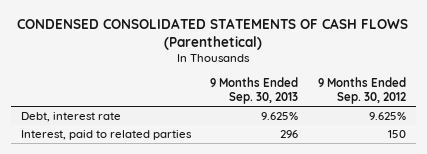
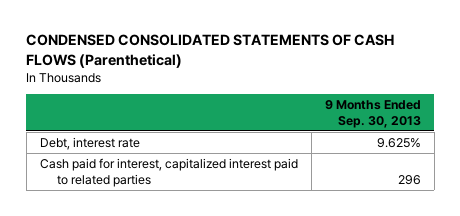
- | 9 Months Ended Sep. 30, 2013 | 9 Months Ended Sep. 30, 2012
+ | 9 Months Ended Sep. 30, 2013
- Interest, paid to related parties | 296 | 150
+ Cash paid for interest, capitalized interest paid to related parties | 296

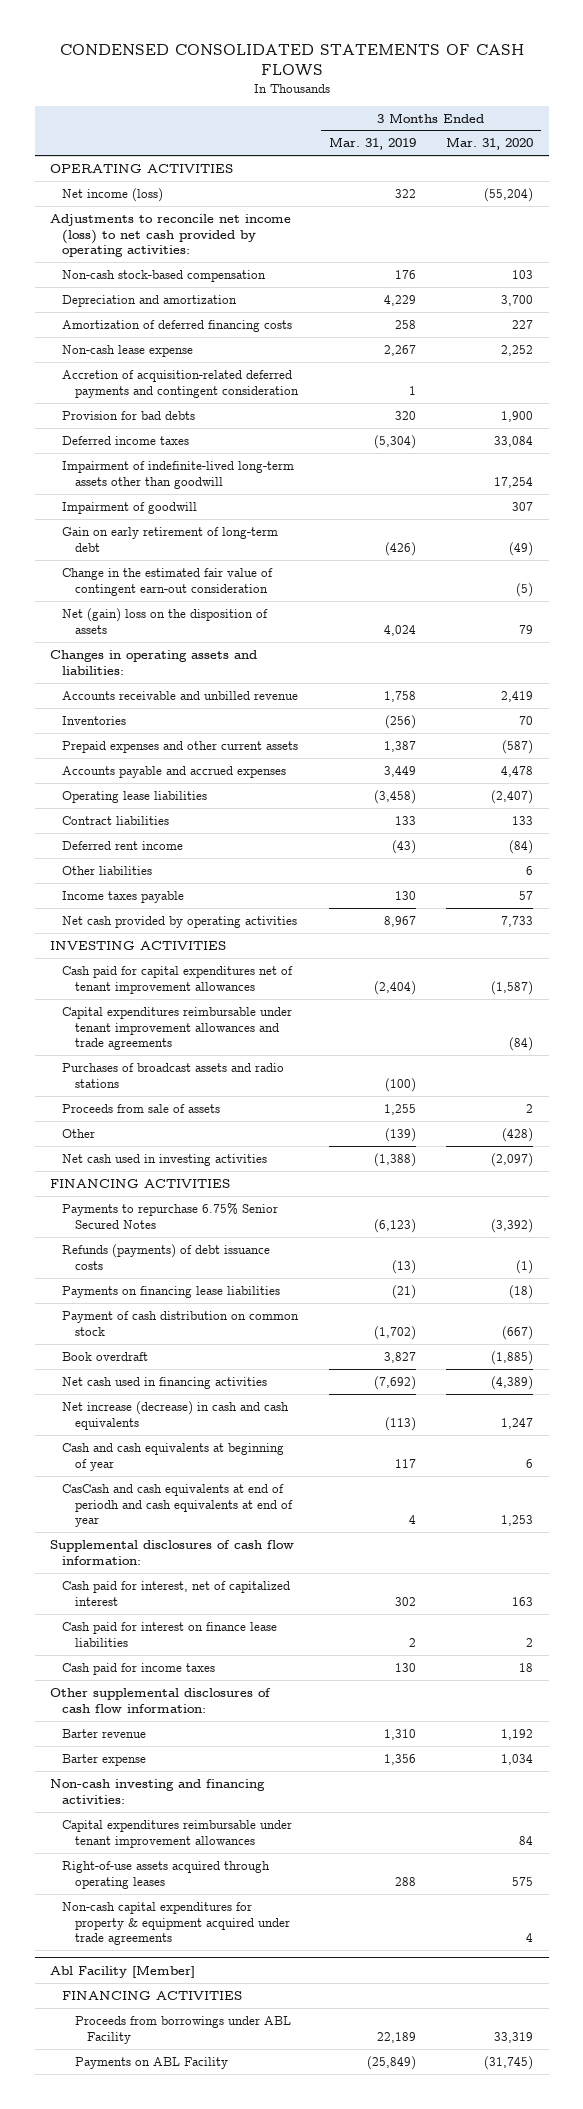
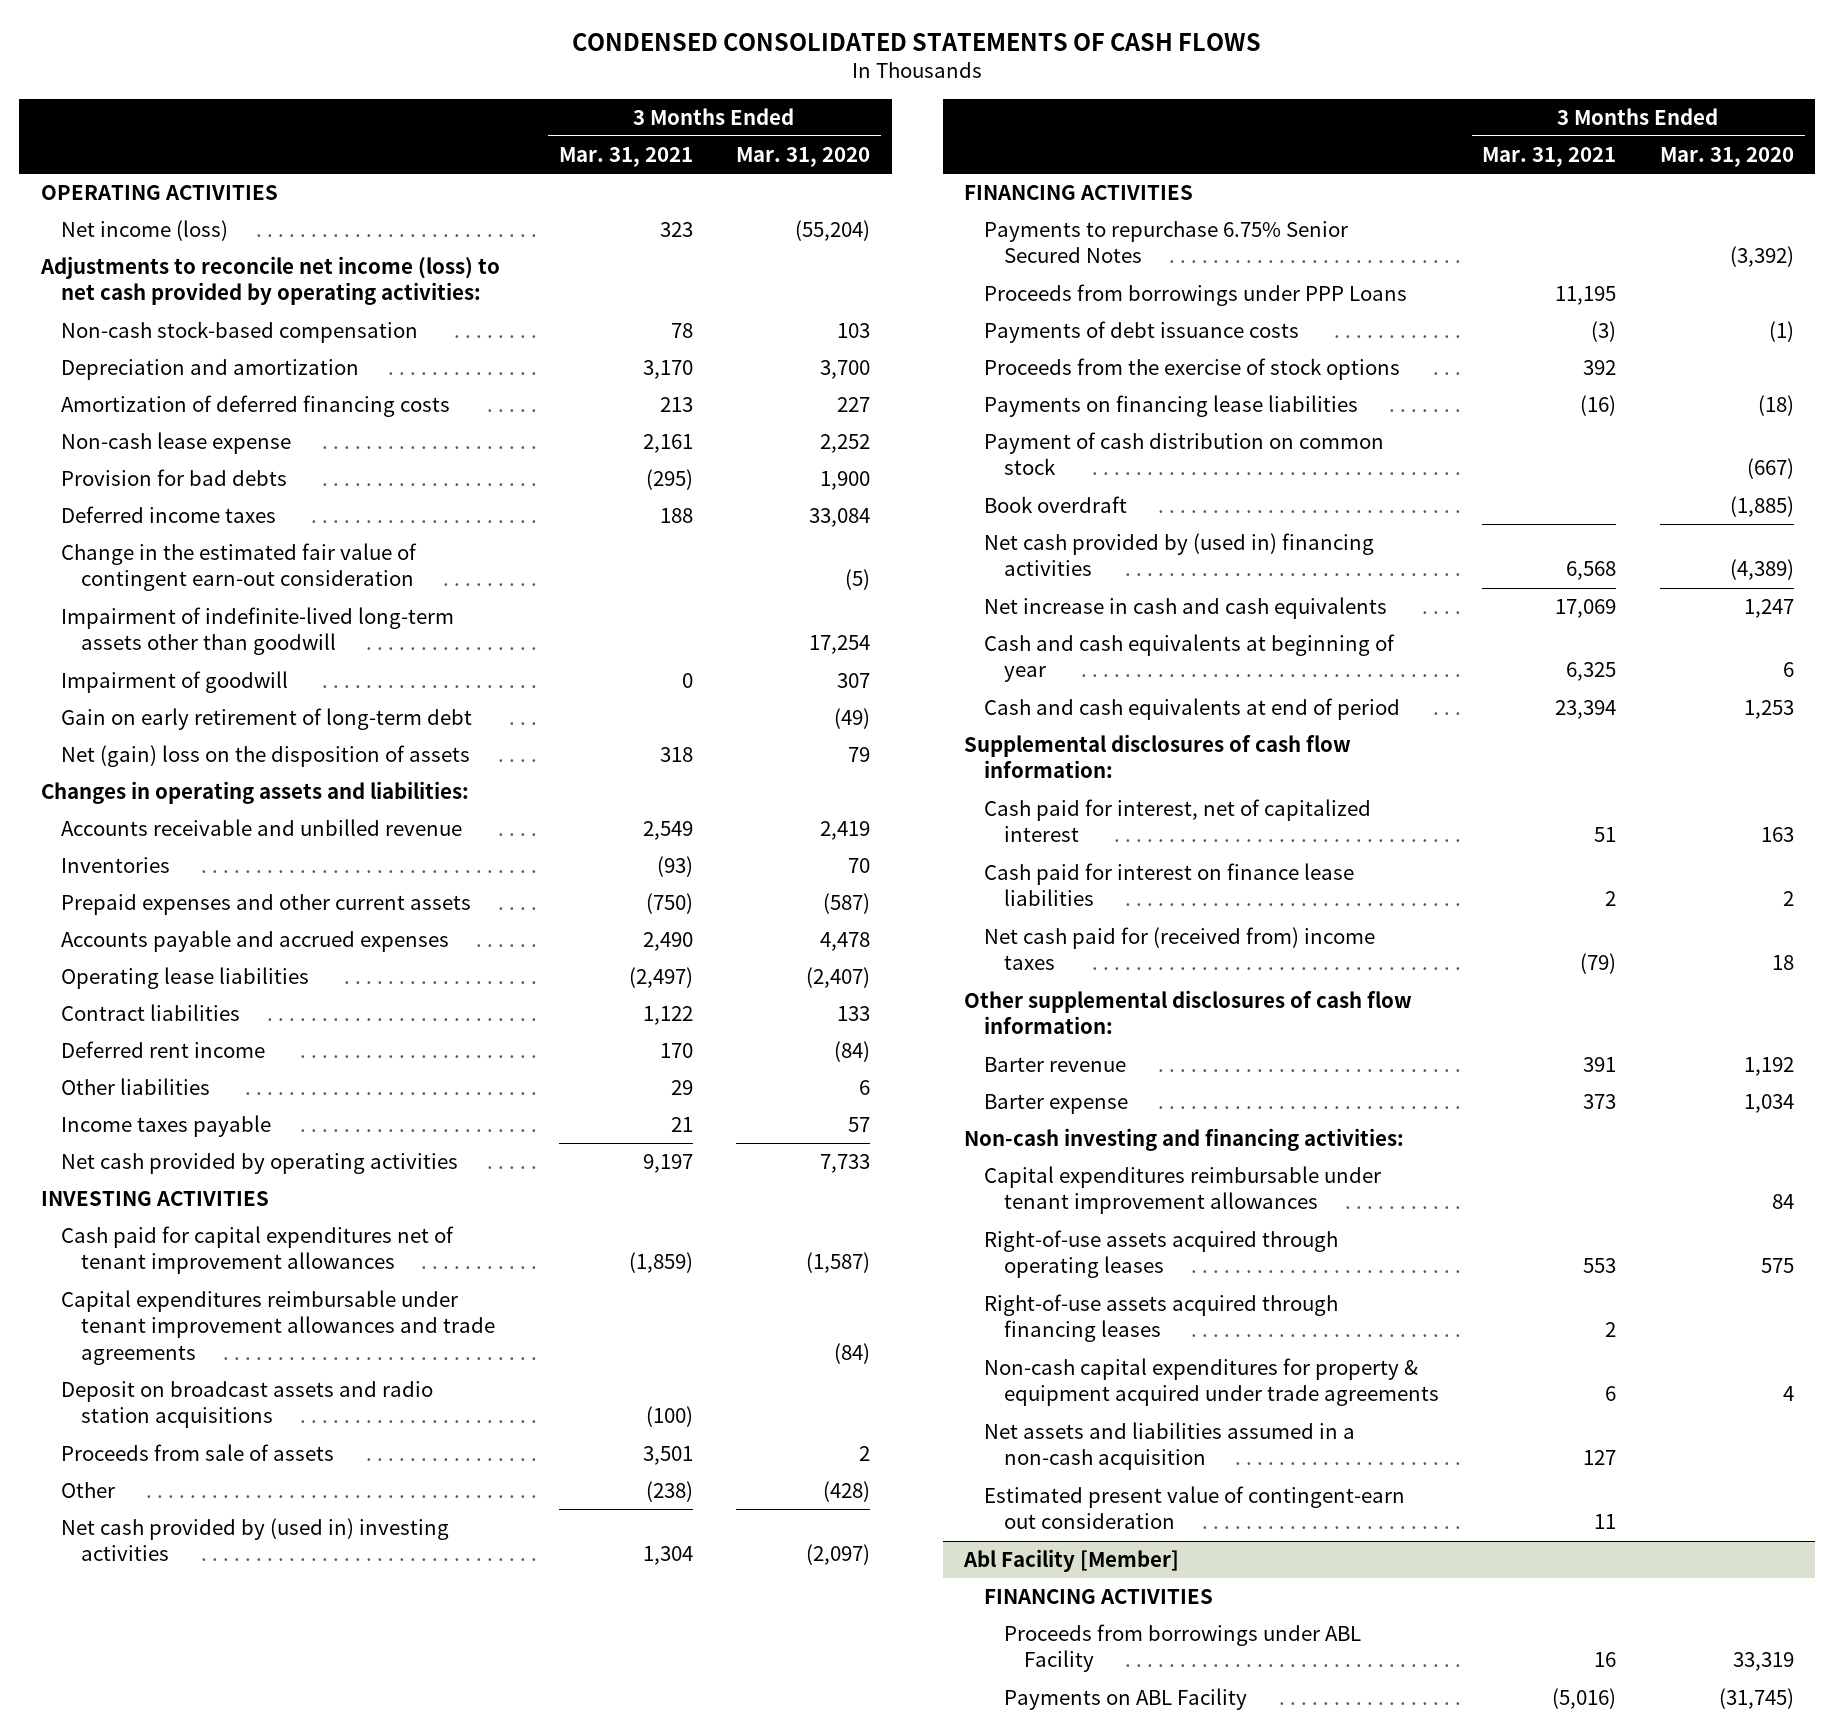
- | 3 Months Ended Mar. 31, 2019 | 3 Months Ended Mar. 31, 2020
+ | 3 Months Ended Mar. 31, 2021 | 3 Months Ended Mar. 31, 2020
- Accretion of acquisition-related deferred payments and contingent consideration | 1 |
moved up: Change in the estimated fair value of contingent earn-out consideration | | (5)
- Purchases of broadcast assets and radio stations | (100) |
+ Deposit on broadcast assets and radio station acquisitions | (100) |
- Net cash used in investing activities | (1,388) | (2,097)
+ Net cash provided by (used in) investing activities | 1,304 | (2,097)
- Refunds (payments) of debt issuance costs | (13) | (1)
+ Proceeds from borrowings under PPP Loans | 11,195 |
+ Payments of debt issuance costs | (3) | (1)
+ Proceeds from the exercise of stock options | 392 |
- Net cash used in financing activities | (7,692) | (4,389)
- Net increase (decrease) in cash and cash equivalents | (113) | 1,247
+ Net cash provided by (used in) financing activities | 6,568 | (4,389)
+ Net increase in cash and cash equivalents | 17,069 | 1,247
- CasCash and cash equivalents at end of periodh and cash equivalents at end of year | 4 | 1,253
+ Cash and cash equivalents at end of period | 23,394 | 1,253
- Cash paid for income taxes | 130 | 18
+ Net cash paid for (received from) income taxes | (79) | 18
+ Right-of-use assets acquired through financing leases | 2 |
+ Net assets and liabilities assumed in a non-cash acquisition | 127 |
+ Estimated present value of contingent-earn out consideration | 11 |

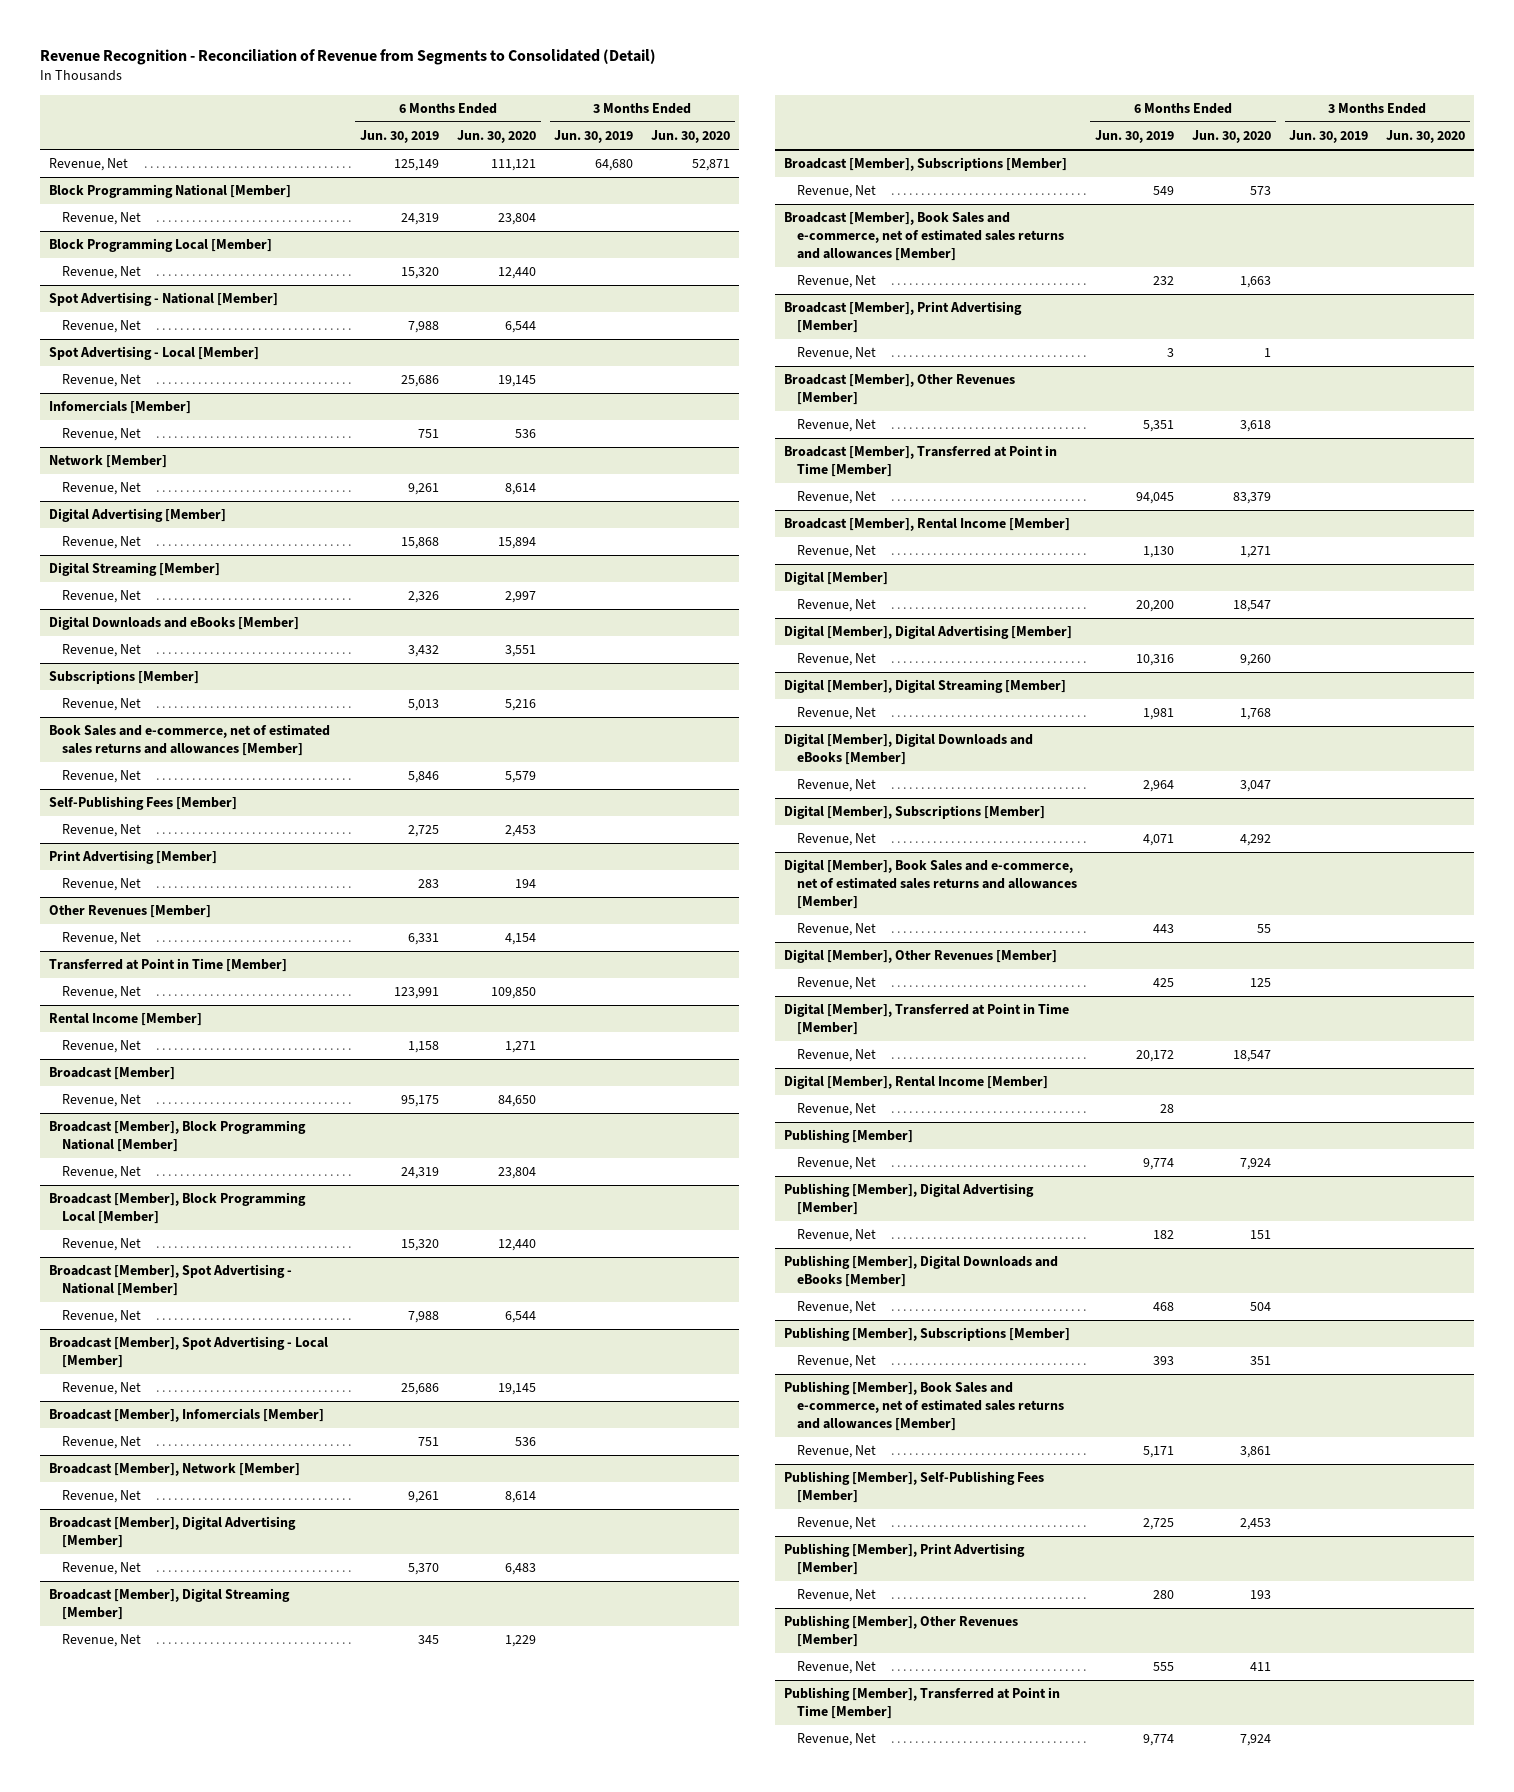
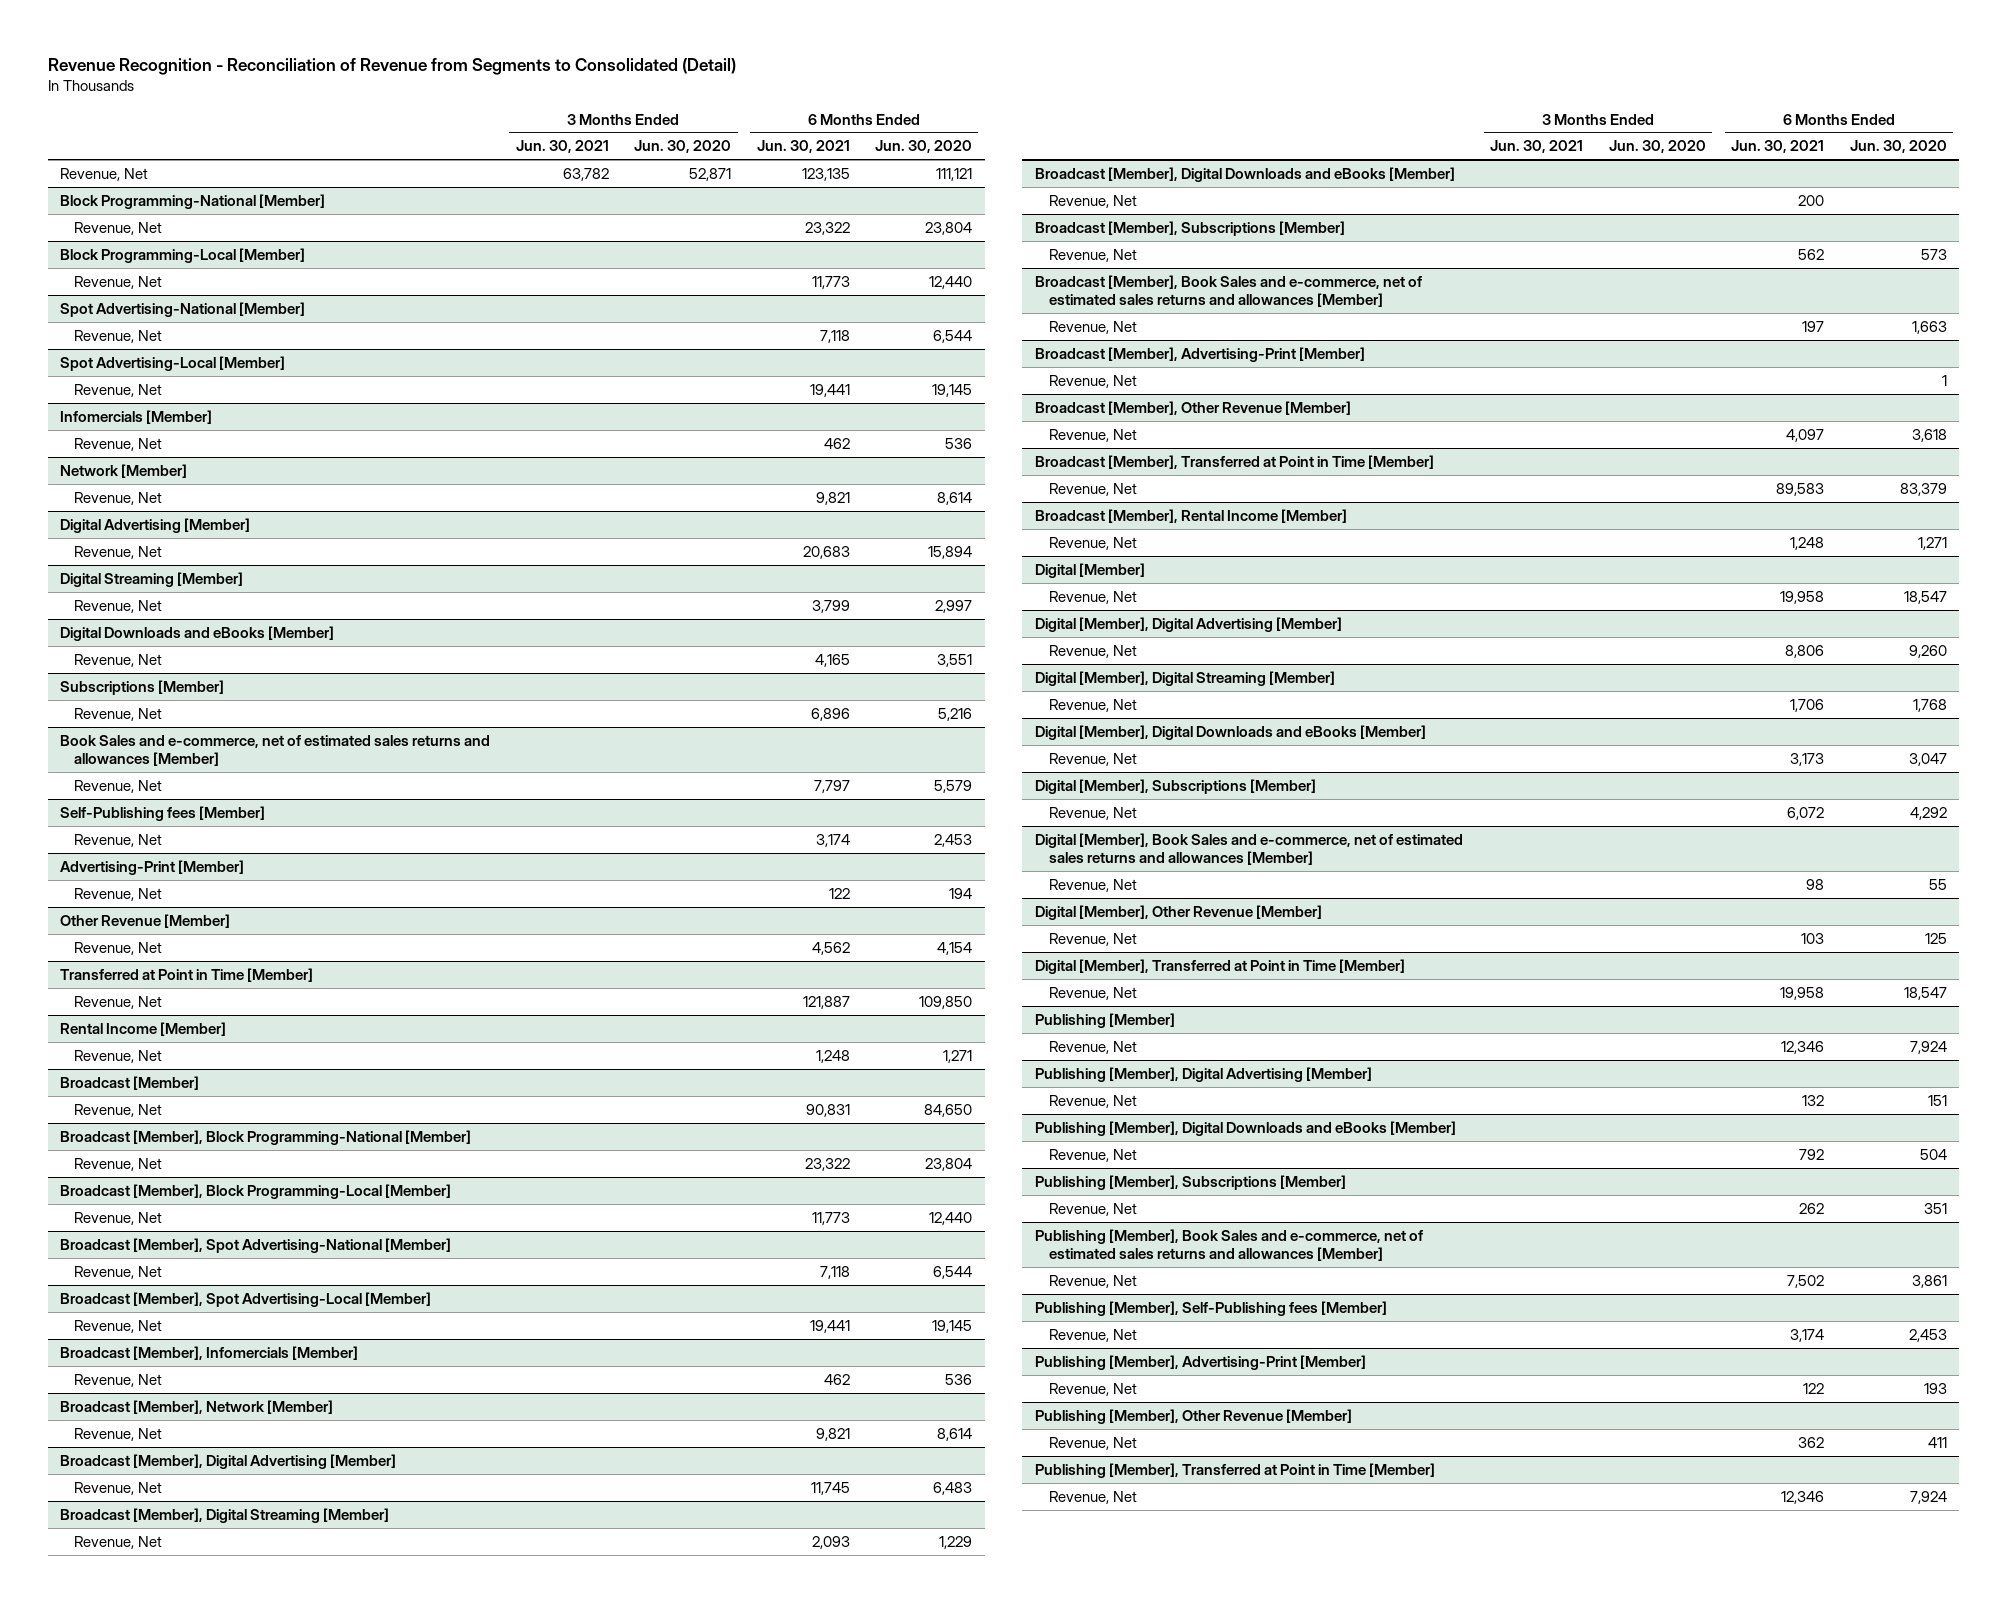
- | 6 Months Ended Jun. 30, 2019 | 6 Months Ended Jun. 30, 2020 | 3 Months Ended Jun. 30, 2019 | 3 Months Ended Jun. 30, 2020
+ | 3 Months Ended Jun. 30, 2021 | 3 Months Ended Jun. 30, 2020 | 6 Months Ended Jun. 30, 2021 | 6 Months Ended Jun. 30, 2020
- Block Programming National [Member]
+ Block Programming-National [Member]
- Block Programming Local [Member]
+ Block Programming-Local [Member]
- Spot Advertising - National [Member]
+ Spot Advertising-National [Member]
- Spot Advertising - Local [Member]
+ Spot Advertising-Local [Member]
- Self-Publishing Fees [Member]
+ Self-Publishing fees [Member]
- Print Advertising [Member]
+ Advertising-Print [Member]
- Other Revenues [Member]
+ Other Revenue [Member]
- Broadcast [Member], Block Programming National [Member]
+ Broadcast [Member], Block Programming-National [Member]
- Broadcast [Member], Block Programming Local [Member]
+ Broadcast [Member], Block Programming-Local [Member]
- Broadcast [Member], Spot Advertising - National [Member]
+ Broadcast [Member], Spot Advertising-National [Member]
- Broadcast [Member], Spot Advertising - Local [Member]
+ Broadcast [Member], Spot Advertising-Local [Member]
+ Broadcast [Member], Digital Downloads and eBooks [Member]
+ Revenue, Net | | | 200 |
- Broadcast [Member], Print Advertising [Member]
+ Broadcast [Member], Advertising-Print [Member]
- Broadcast [Member], Other Revenues [Member]
+ Broadcast [Member], Other Revenue [Member]
- Digital [Member], Other Revenues [Member]
+ Digital [Member], Other Revenue [Member]
- Digital [Member], Rental Income [Member]
- Revenue, Net | 28 | | |
- Publishing [Member], Self-Publishing Fees [Member]
+ Publishing [Member], Self-Publishing fees [Member]
- Publishing [Member], Print Advertising [Member]
+ Publishing [Member], Advertising-Print [Member]
- Publishing [Member], Other Revenues [Member]
+ Publishing [Member], Other Revenue [Member]

